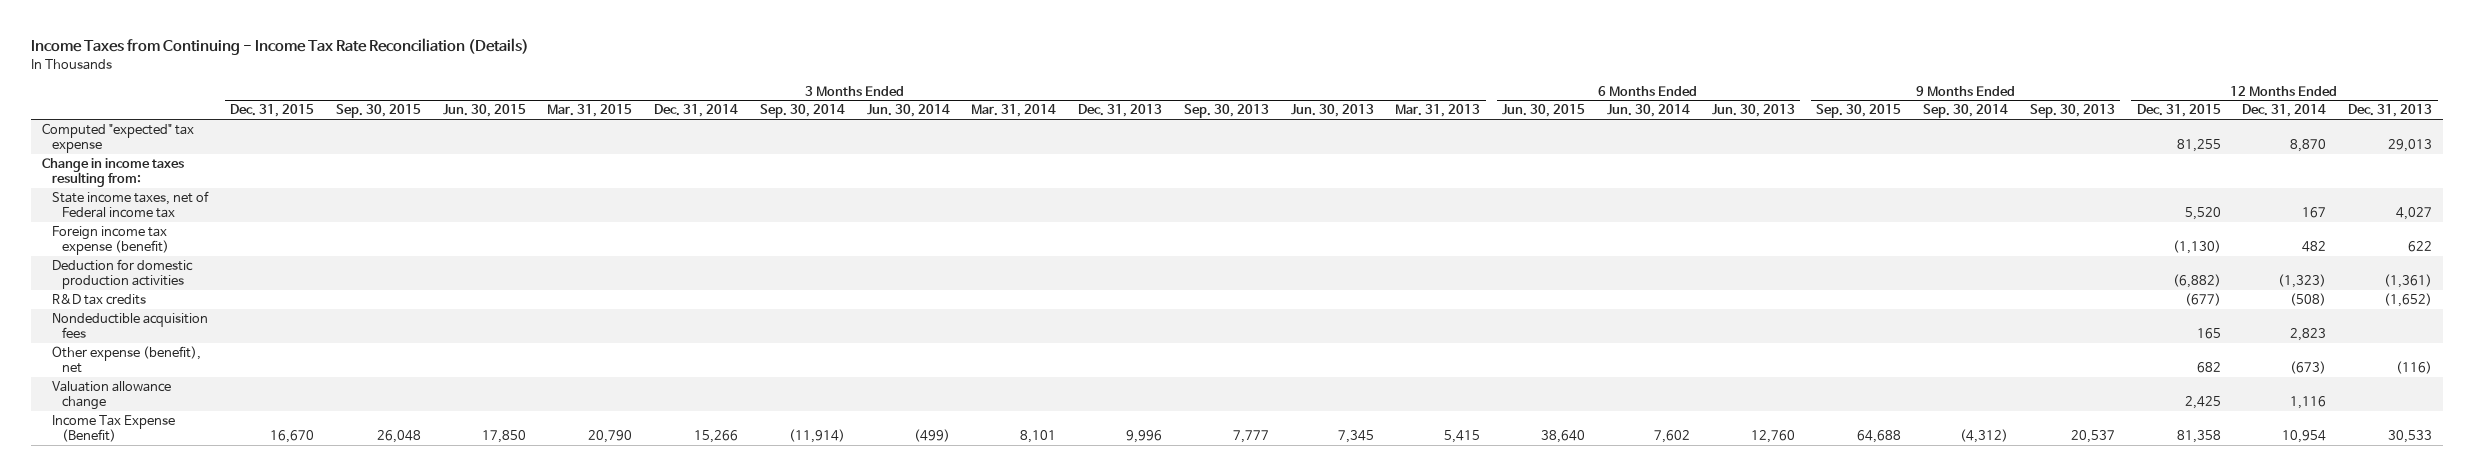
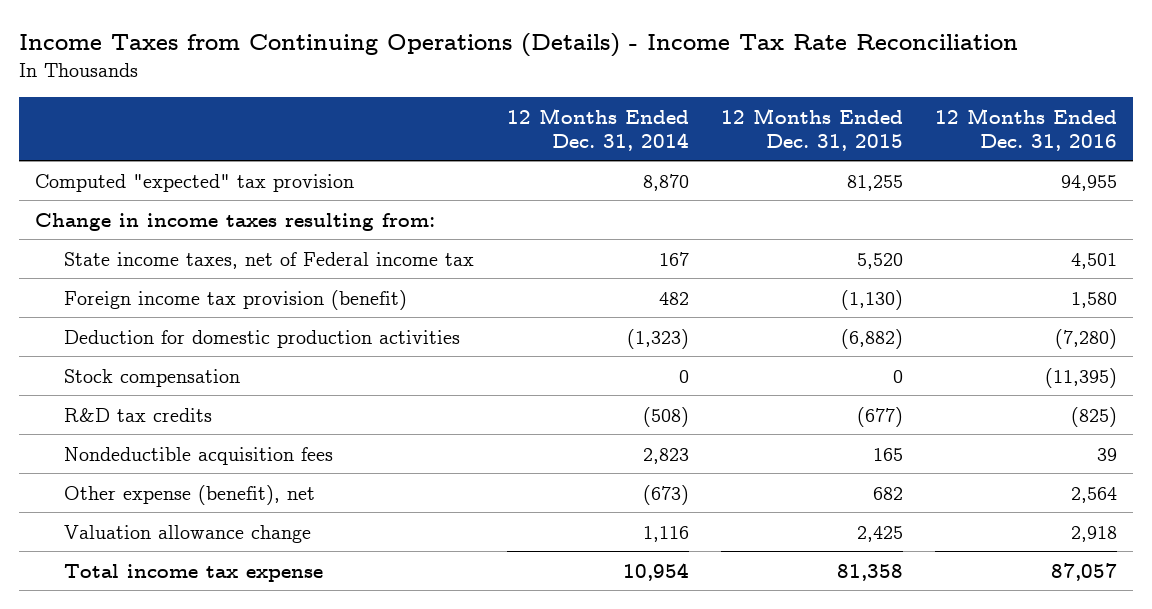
- Income Taxes from Continuing - Income Tax Rate Reconciliation (Details)
+ Income Taxes from Continuing Operations (Details) - Income Tax Rate Reconciliation
- | 3 Months Ended Dec. 31, 2015 | 3 Months Ended Sep. 30, 2015 | 3 Months Ended Jun. 30, 2015 | 3 Months Ended Mar. 31, 2015 | 3 Months Ended Dec. 31, 2014 | 3 Months Ended Sep. 30, 2014 | 3 Months Ended Jun. 30, 2014 | 3 Months Ended Mar. 31, 2014 | 3 Months Ended Dec. 31, 2013 | 3 Months Ended Sep. 30, 2013 | 3 Months Ended Jun. 30, 2013 | 3 Months Ended Mar. 31, 2013 | 6 Months Ended Jun. 30, 2015 | 6 Months Ended Jun. 30, 2014 | 6 Months Ended Jun. 30, 2013 | 9 Months Ended Sep. 30, 2015 | 9 Months Ended Sep. 30, 2014 | 9 Months Ended Sep. 30, 2013 | 12 Months Ended Dec. 31, 2015 | 12 Months Ended Dec. 31, 2014 | 12 Months Ended Dec. 31, 2013
+ | 12 Months Ended Dec. 31, 2014 | 12 Months Ended Dec. 31, 2015 | 12 Months Ended Dec. 31, 2016
- Computed "expected" tax expense | | | | | | | | | | | | | | | | | | | 81,255 | 8,870 | 29,013
+ Computed "expected" tax provision | 8,870 | 81,255 | 94,955
- Foreign income tax expense (benefit) | | | | | | | | | | | | | | | | | | | (1,130) | 482 | 622
+ Foreign income tax provision (benefit) | 482 | (1,130) | 1,580
+ Stock compensation | 0 | 0 | (11,395)
- Income Tax Expense (Benefit) | 16,670 | 26,048 | 17,850 | 20,790 | 15,266 | (11,914) | (499) | 8,101 | 9,996 | 7,777 | 7,345 | 5,415 | 38,640 | 7,602 | 12,760 | 64,688 | (4,312) | 20,537 | 81,358 | 10,954 | 30,533
+ Total income tax expense | 10,954 | 81,358 | 87,057

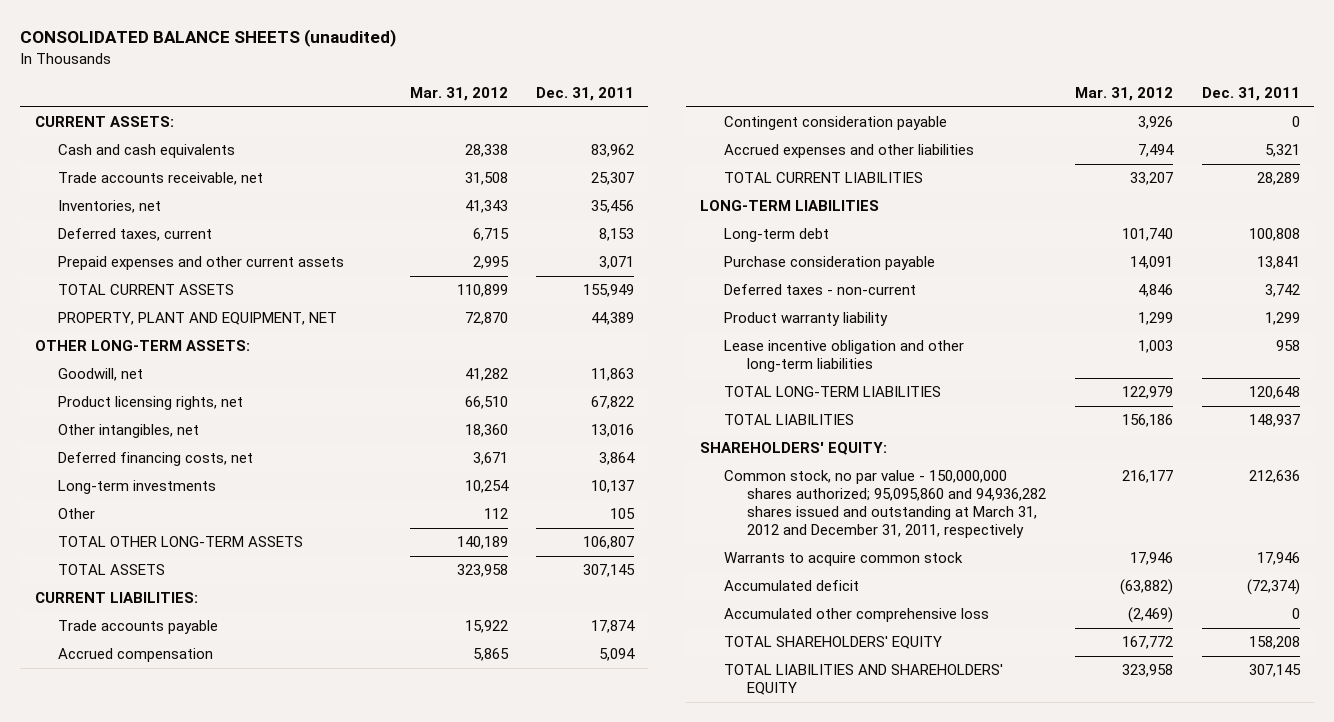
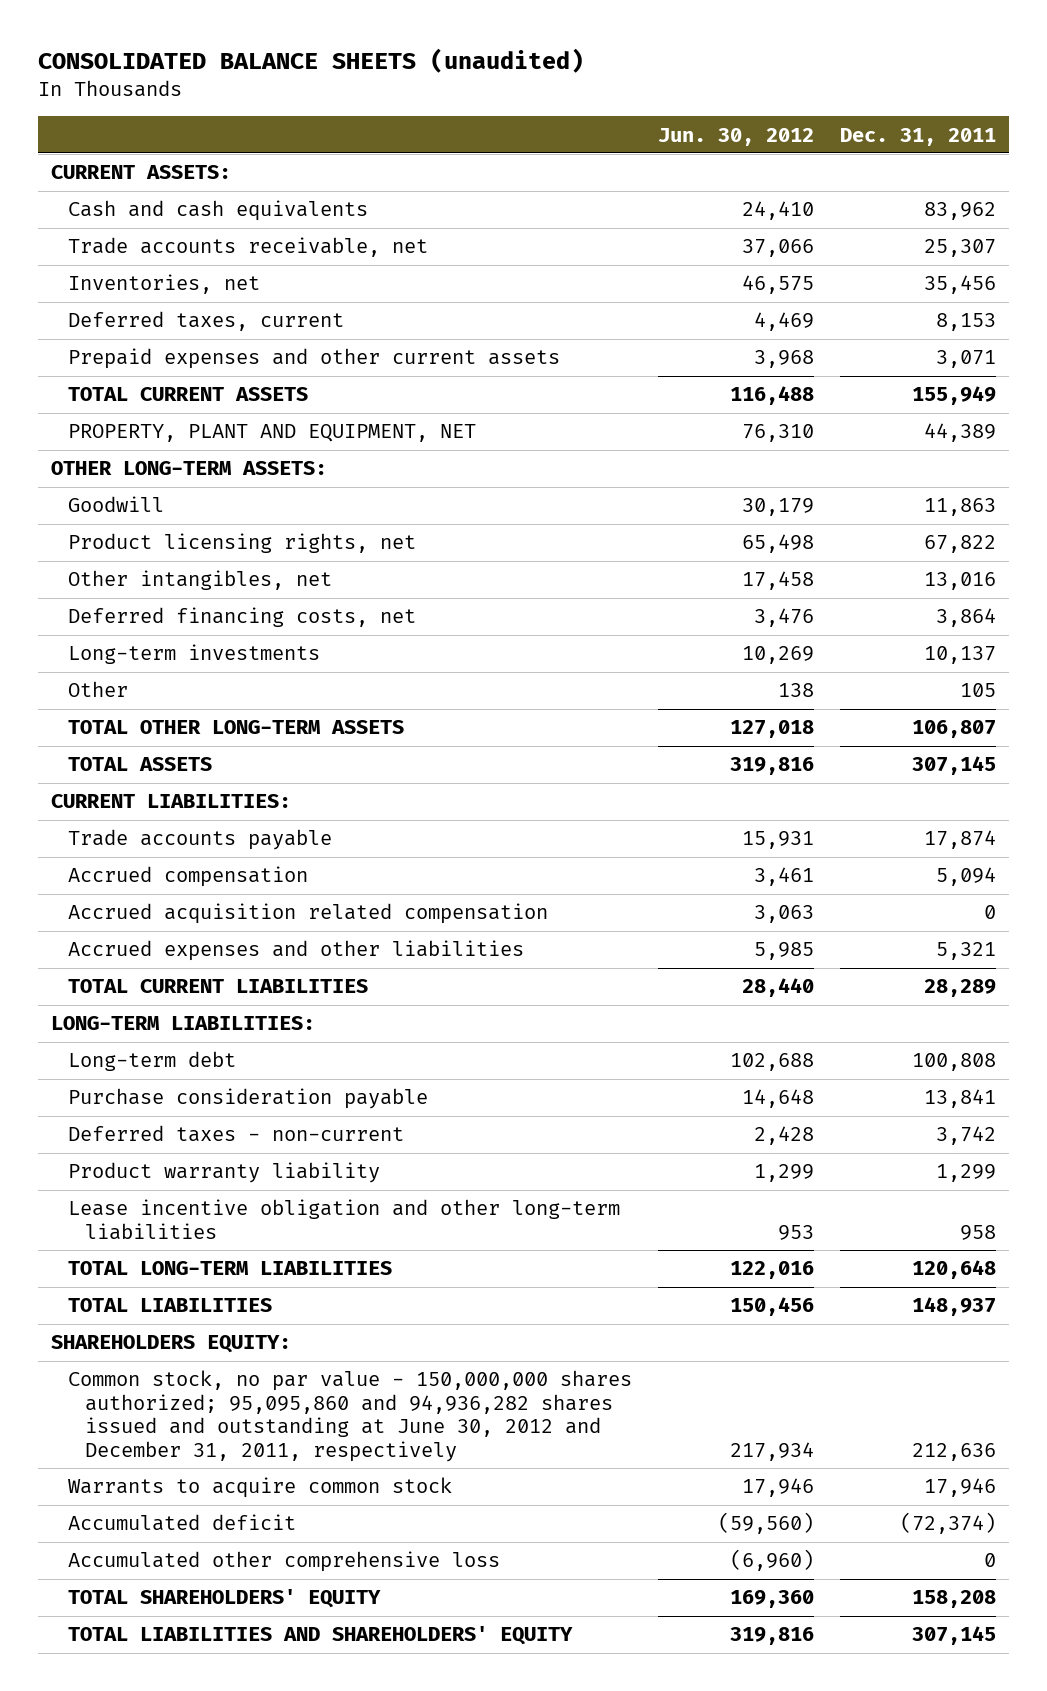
- | Mar. 31, 2012 | Dec. 31, 2011
+ | Jun. 30, 2012 | Dec. 31, 2011
- Goodwill, net | 41,282 | 11,863
+ Goodwill | 30,179 | 11,863
- Contingent consideration payable | 3,926 | 0
+ Accrued acquisition related compensation | 3,063 | 0
- LONG-TERM LIABILITIES
+ LONG-TERM LIABILITIES:
- SHAREHOLDERS' EQUITY:
- Common stock, no par value - 150,000,000 shares authorized; 95,095,860 and 94,936,282 shares issued and outstanding at March 31, 2012 and December 31, 2011, respectively | 216,177 | 212,636
+ SHAREHOLDERS EQUITY:
+ Common stock, no par value - 150,000,000 shares authorized; 95,095,860 and 94,936,282 shares issued and outstanding at June 30, 2012 and December 31, 2011, respectively | 217,934 | 212,636

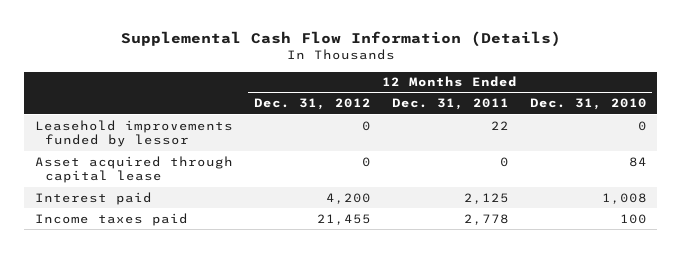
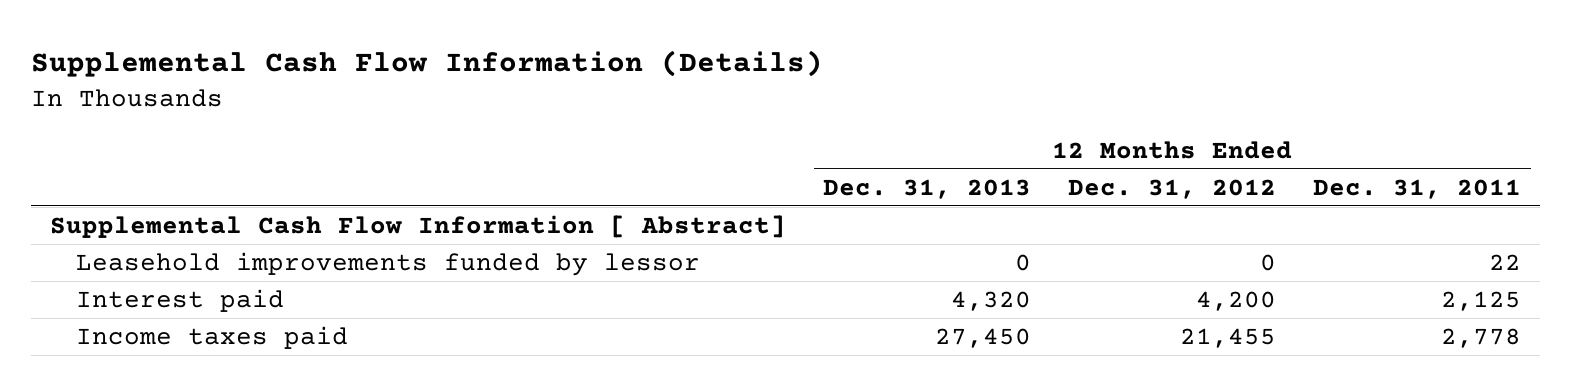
- | 12 Months Ended Dec. 31, 2012 | 12 Months Ended Dec. 31, 2011 | 12 Months Ended Dec. 31, 2010
+ | 12 Months Ended Dec. 31, 2013 | 12 Months Ended Dec. 31, 2012 | 12 Months Ended Dec. 31, 2011
+ Supplemental Cash Flow Information [ Abstract]
- Asset acquired through capital lease | 0 | 0 | 84

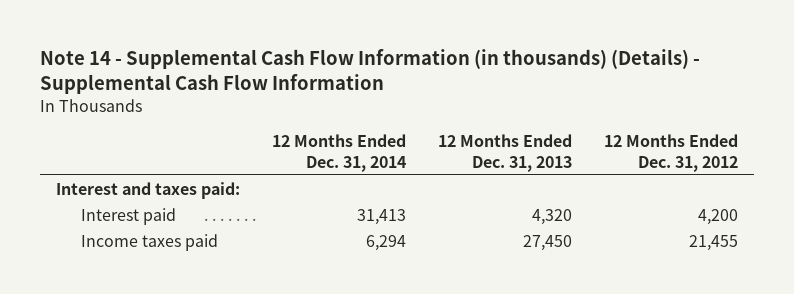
- Supplemental Cash Flow Information (Details)
+ Note 14 - Supplemental Cash Flow Information (in thousands) (Details) - Supplemental Cash Flow Information
- | 12 Months Ended Dec. 31, 2013 | 12 Months Ended Dec. 31, 2012 | 12 Months Ended Dec. 31, 2011
+ | 12 Months Ended Dec. 31, 2014 | 12 Months Ended Dec. 31, 2013 | 12 Months Ended Dec. 31, 2012
- Supplemental Cash Flow Information [ Abstract]
- Leasehold improvements funded by lessor | 0 | 0 | 22
+ Interest and taxes paid:

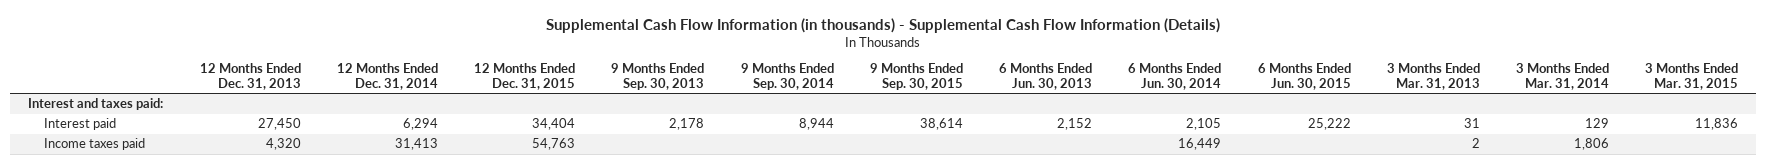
- Note 14 - Supplemental Cash Flow Information (in thousands) (Details) - Supplemental Cash Flow Information
+ Supplemental Cash Flow Information (in thousands) - Supplemental Cash Flow Information (Details)
- | 12 Months Ended Dec. 31, 2014 | 12 Months Ended Dec. 31, 2013 | 12 Months Ended Dec. 31, 2012
+ | 12 Months Ended Dec. 31, 2013 | 12 Months Ended Dec. 31, 2014 | 12 Months Ended Dec. 31, 2015 | 9 Months Ended Sep. 30, 2013 | 9 Months Ended Sep. 30, 2014 | 9 Months Ended Sep. 30, 2015 | 6 Months Ended Jun. 30, 2013 | 6 Months Ended Jun. 30, 2014 | 6 Months Ended Jun. 30, 2015 | 3 Months Ended Mar. 31, 2013 | 3 Months Ended Mar. 31, 2014 | 3 Months Ended Mar. 31, 2015
- Interest paid | 31,413 | 4,320 | 4,200
- Income taxes paid | 6,294 | 27,450 | 21,455
+ Interest paid | 27,450 | 6,294 | 34,404 | 2,178 | 8,944 | 38,614 | 2,152 | 2,105 | 25,222 | 31 | 129 | 11,836
+ Income taxes paid | 4,320 | 31,413 | 54,763 | | | | | 16,449 | | 2 | 1,806 |

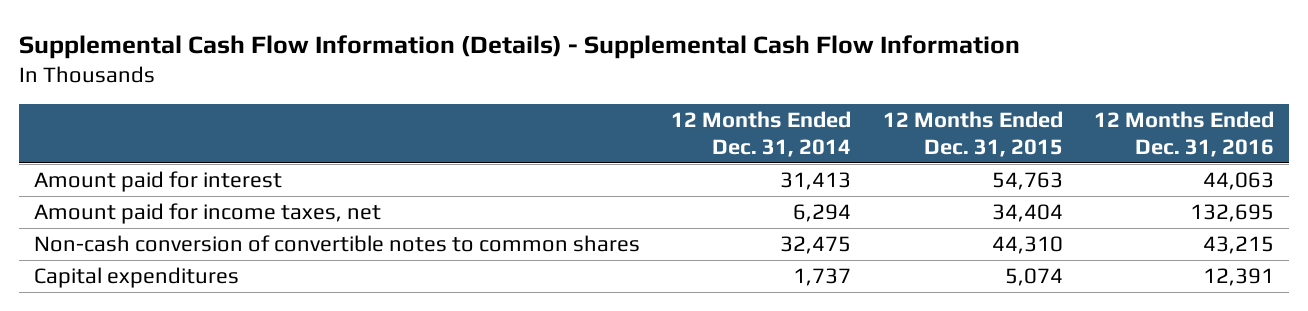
- Supplemental Cash Flow Information (in thousands) - Supplemental Cash Flow Information (Details)
+ Supplemental Cash Flow Information (Details) - Supplemental Cash Flow Information
- | 12 Months Ended Dec. 31, 2013 | 12 Months Ended Dec. 31, 2014 | 12 Months Ended Dec. 31, 2015 | 9 Months Ended Sep. 30, 2013 | 9 Months Ended Sep. 30, 2014 | 9 Months Ended Sep. 30, 2015 | 6 Months Ended Jun. 30, 2013 | 6 Months Ended Jun. 30, 2014 | 6 Months Ended Jun. 30, 2015 | 3 Months Ended Mar. 31, 2013 | 3 Months Ended Mar. 31, 2014 | 3 Months Ended Mar. 31, 2015
+ | 12 Months Ended Dec. 31, 2014 | 12 Months Ended Dec. 31, 2015 | 12 Months Ended Dec. 31, 2016
- Interest and taxes paid:
- Interest paid | 27,450 | 6,294 | 34,404 | 2,178 | 8,944 | 38,614 | 2,152 | 2,105 | 25,222 | 31 | 129 | 11,836
- Income taxes paid | 4,320 | 31,413 | 54,763 | | | | | 16,449 | | 2 | 1,806 |
+ Amount paid for interest | 31,413 | 54,763 | 44,063
+ Amount paid for income taxes, net | 6,294 | 34,404 | 132,695
+ Non-cash conversion of convertible notes to common shares | 32,475 | 44,310 | 43,215
+ Capital expenditures | 1,737 | 5,074 | 12,391

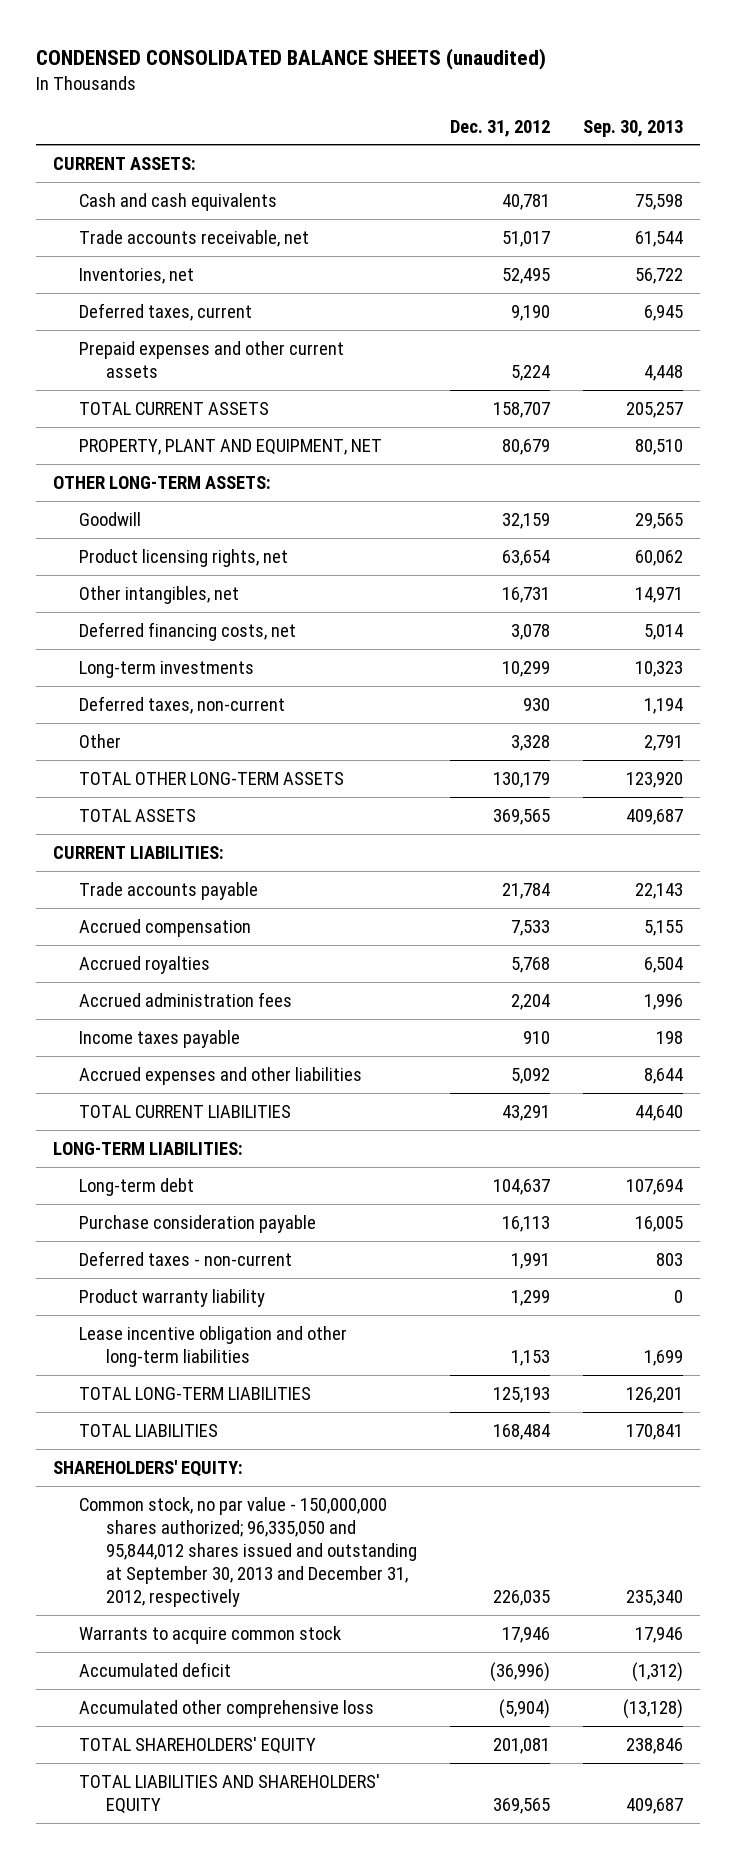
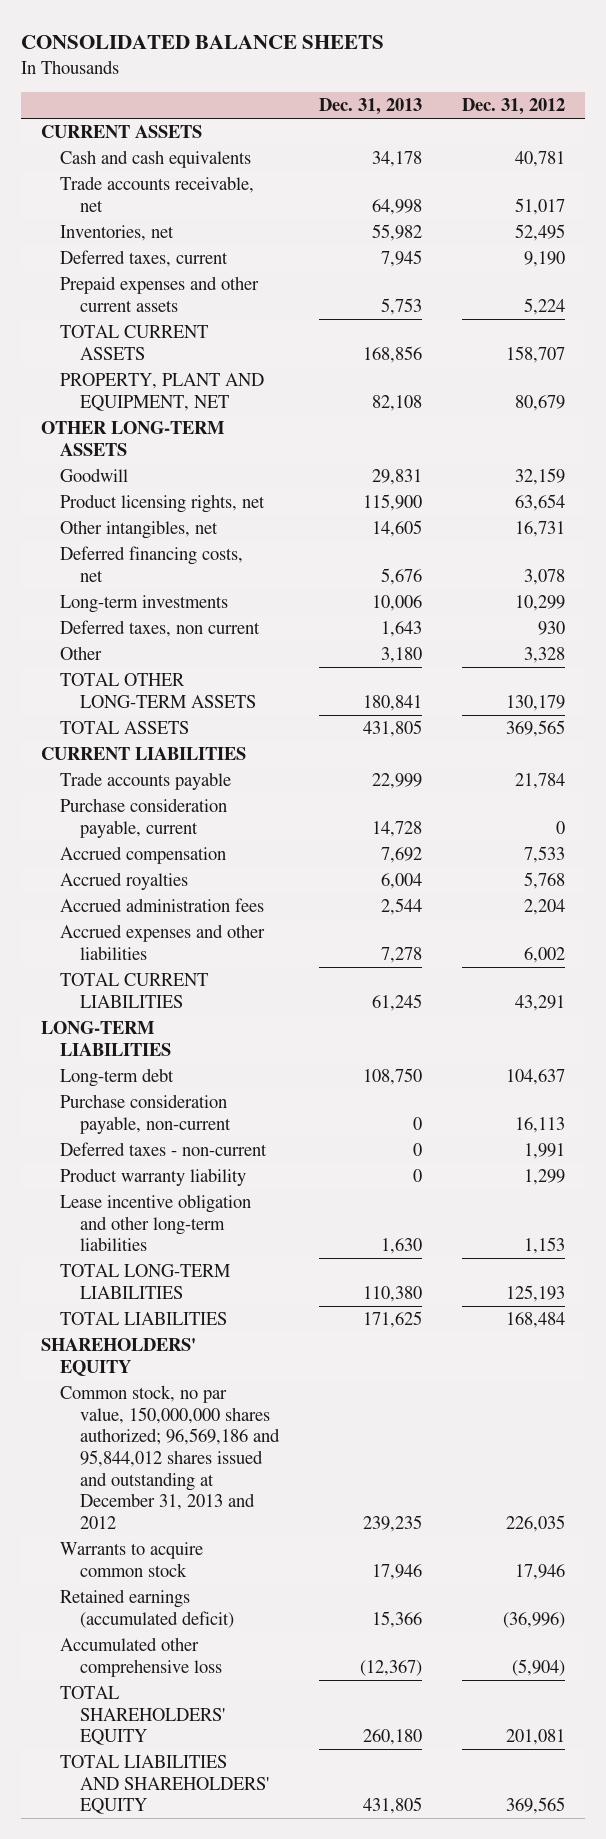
- CONDENSED CONSOLIDATED BALANCE SHEETS (unaudited)
+ CONSOLIDATED BALANCE SHEETS
- | Dec. 31, 2012 | Sep. 30, 2013
+ | Dec. 31, 2013 | Dec. 31, 2012
- CURRENT ASSETS:
+ CURRENT ASSETS
- OTHER LONG-TERM ASSETS:
+ OTHER LONG-TERM ASSETS
- Deferred taxes, non-current | 930 | 1,194
+ Deferred taxes, non current | 1,643 | 930
- CURRENT LIABILITIES:
+ CURRENT LIABILITIES
+ Purchase consideration payable, current | 14,728 | 0
- Income taxes payable | 910 | 198
- Accrued expenses and other liabilities | 5,092 | 8,644
+ Accrued expenses and other liabilities | 7,278 | 6,002
- LONG-TERM LIABILITIES:
+ LONG-TERM LIABILITIES
- Purchase consideration payable | 16,113 | 16,005
+ Purchase consideration payable, non-current | 0 | 16,113
- SHAREHOLDERS' EQUITY:
- Common stock, no par value - 150,000,000 shares authorized; 96,335,050 and 95,844,012 shares issued and outstanding at September 30, 2013 and December 31, 2012, respectively | 226,035 | 235,340
+ SHAREHOLDERS' EQUITY
+ Common stock, no par value, 150,000,000 shares authorized; 96,569,186 and 95,844,012 shares issued and outstanding at December 31, 2013 and 2012 | 239,235 | 226,035
- Accumulated deficit | (36,996) | (1,312)
+ Retained earnings (accumulated deficit) | 15,366 | (36,996)

